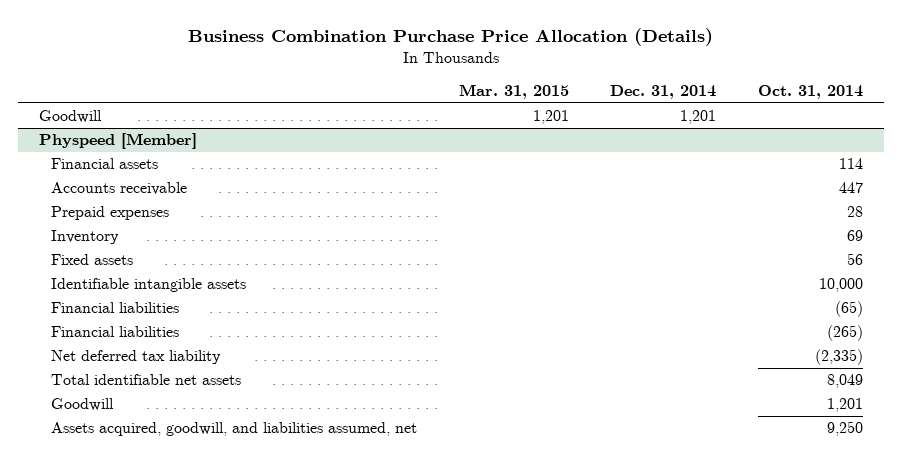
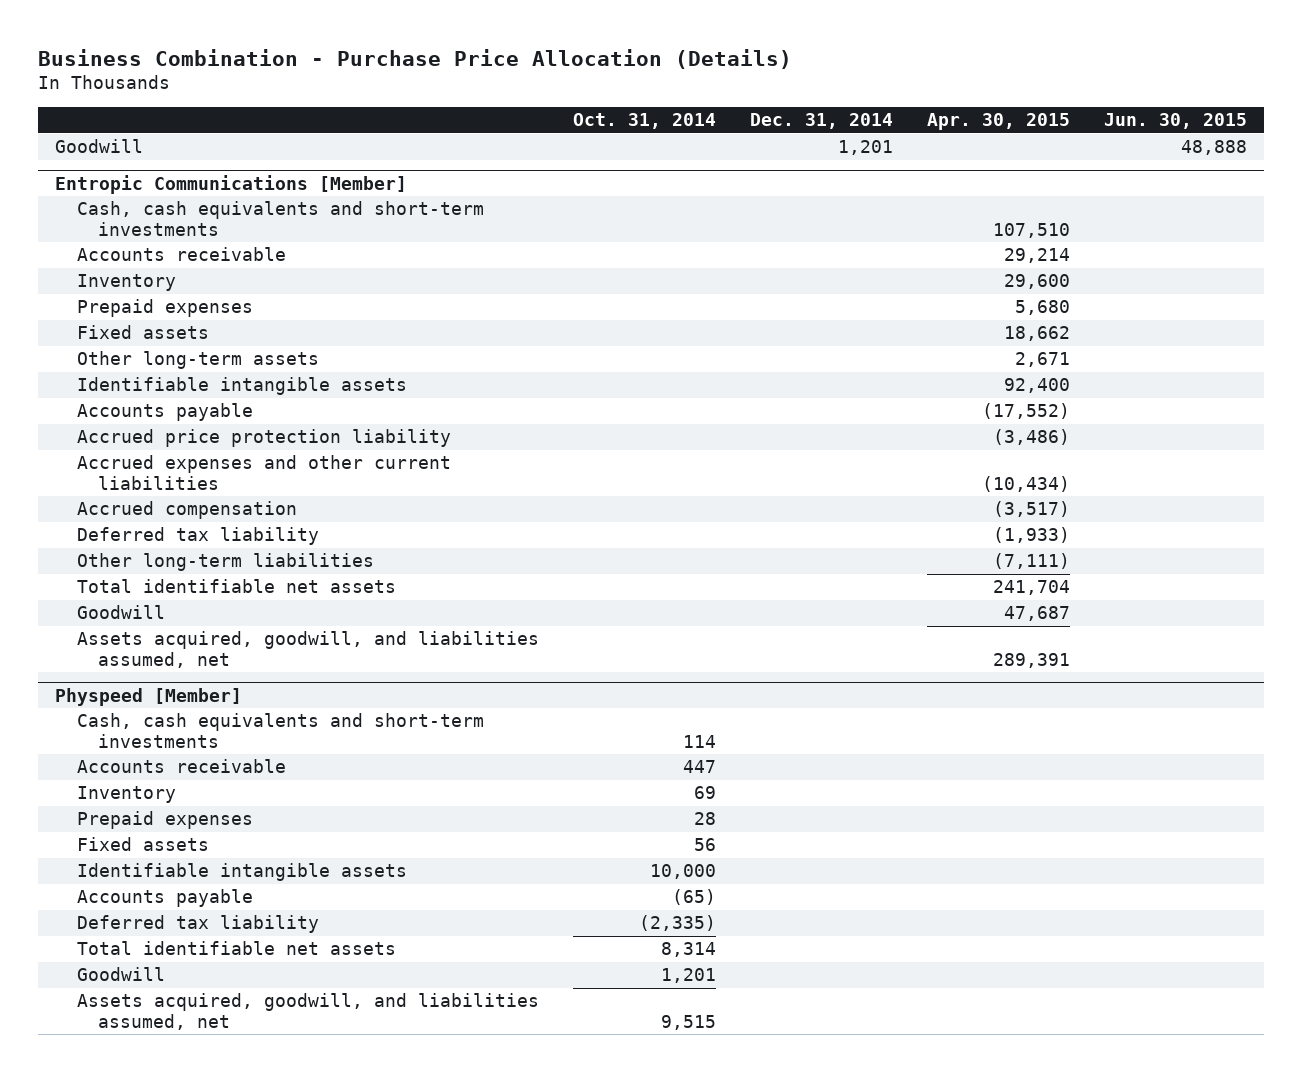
- Business Combination Purchase Price Allocation (Details)
+ Business Combination - Purchase Price Allocation (Details)
- | Mar. 31, 2015 | Dec. 31, 2014 | Oct. 31, 2014
+ | Oct. 31, 2014 | Dec. 31, 2014 | Apr. 30, 2015 | Jun. 30, 2015
+ Entropic Communications [Member]
+ Cash, cash equivalents and short-term investments | | | 107,510 |
+ Accounts receivable | | | 29,214 |
+ Inventory | | | 29,600 |
+ Prepaid expenses | | | 5,680 |
+ Fixed assets | | | 18,662 |
+ Other long-term assets | | | 2,671 |
+ Identifiable intangible assets | | | 92,400 |
+ Accounts payable | | | (17,552) |
+ Accrued price protection liability | | | (3,486) |
+ Accrued expenses and other current liabilities | | | (10,434) |
+ Accrued compensation | | | (3,517) |
+ Deferred tax liability | | | (1,933) |
+ Other long-term liabilities | | | (7,111) |
+ Total identifiable net assets | | | 241,704 |
+ Goodwill | | | 47,687 |
+ Assets acquired, goodwill, and liabilities assumed, net | | | 289,391 |
@ Physpeed [Member]
- Financial assets | | | 114
+ Cash, cash equivalents and short-term investments | 114 | | |
moved down: Prepaid expenses | 28 | | |
- Financial liabilities | | | (65)
- Financial liabilities | | | (265)
- Net deferred tax liability | | | (2,335)
- Total identifiable net assets | | | 8,049
+ Accounts payable | (65) | | |
+ Deferred tax liability | (2,335) | | |
+ Total identifiable net assets | 8,314 | | |
- Assets acquired, goodwill, and liabilities assumed, net | | | 9,250
+ Assets acquired, goodwill, and liabilities assumed, net | 9,515 | | |

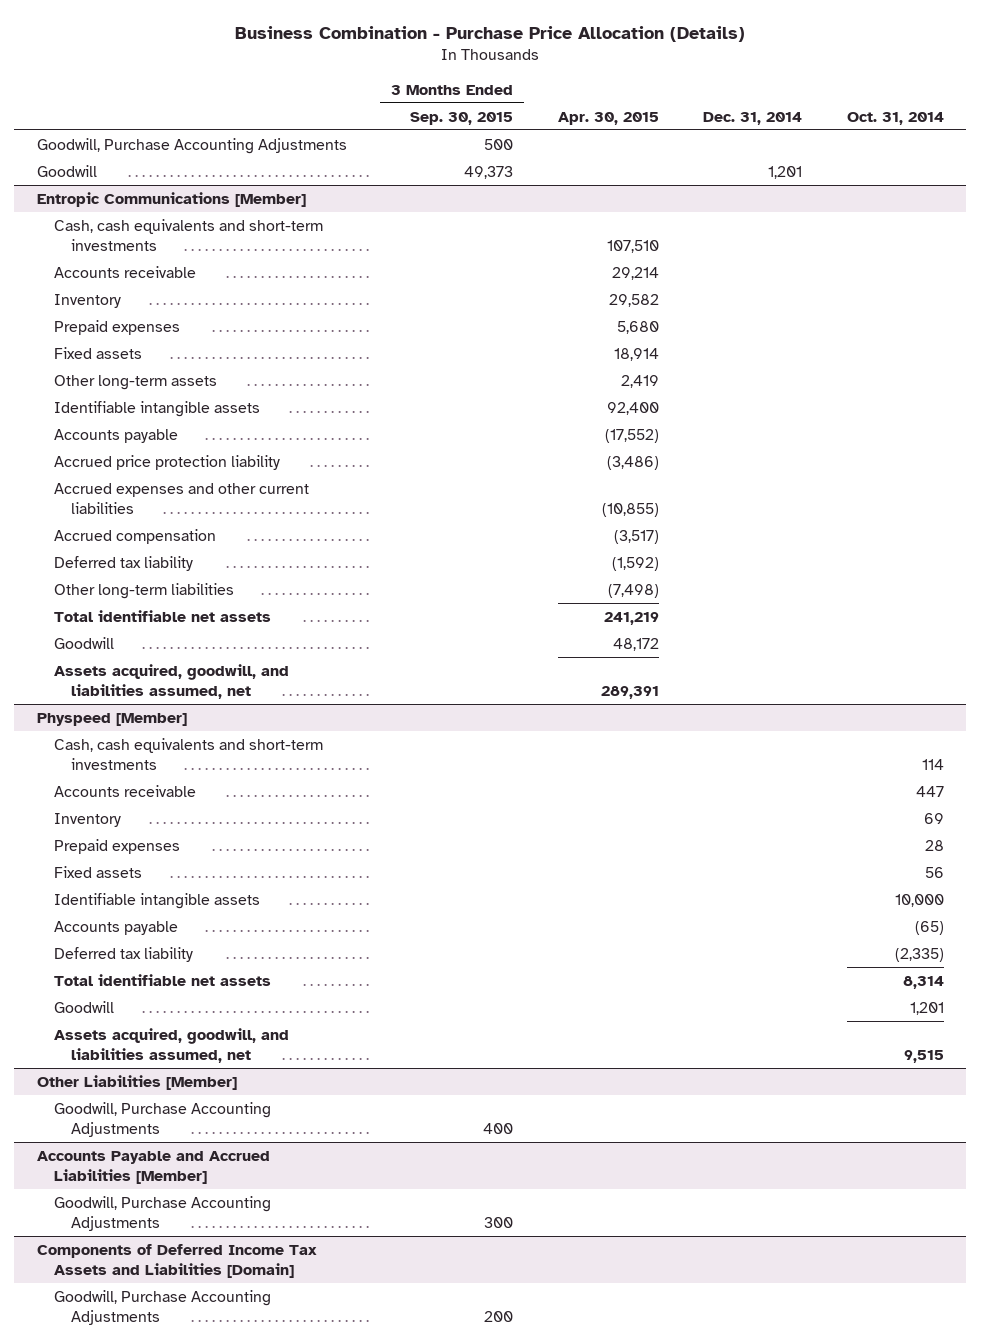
- | Oct. 31, 2014 | Dec. 31, 2014 | Apr. 30, 2015 | Jun. 30, 2015
+ | 3 Months Ended Sep. 30, 2015 | Apr. 30, 2015 | Dec. 31, 2014 | Oct. 31, 2014
+ Goodwill, Purchase Accounting Adjustments | 500 | | |
@ Entropic Communications [Member]
- Inventory | | | 29,600 |
+ Inventory | | 29,582 | |
- Fixed assets | | | 18,662 |
- Other long-term assets | | | 2,671 |
+ Fixed assets | | 18,914 | |
+ Other long-term assets | | 2,419 | |
- Accrued expenses and other current liabilities | | | (10,434) |
+ Accrued expenses and other current liabilities | | (10,855) | |
- Deferred tax liability | | | (1,933) |
- Other long-term liabilities | | | (7,111) |
- Total identifiable net assets | | | 241,704 |
- Goodwill | | | 47,687 |
+ Deferred tax liability | | (1,592) | |
+ Other long-term liabilities | | (7,498) | |
+ Total identifiable net assets | | 241,219 | |
+ Goodwill | | 48,172 | |
+ Other Liabilities [Member]
+ Goodwill, Purchase Accounting Adjustments | 400 | | |
+ Accounts Payable and Accrued Liabilities [Member]
+ Goodwill, Purchase Accounting Adjustments | 300 | | |
+ Components of Deferred Income Tax Assets and Liabilities [Domain]
+ Goodwill, Purchase Accounting Adjustments | 200 | | |

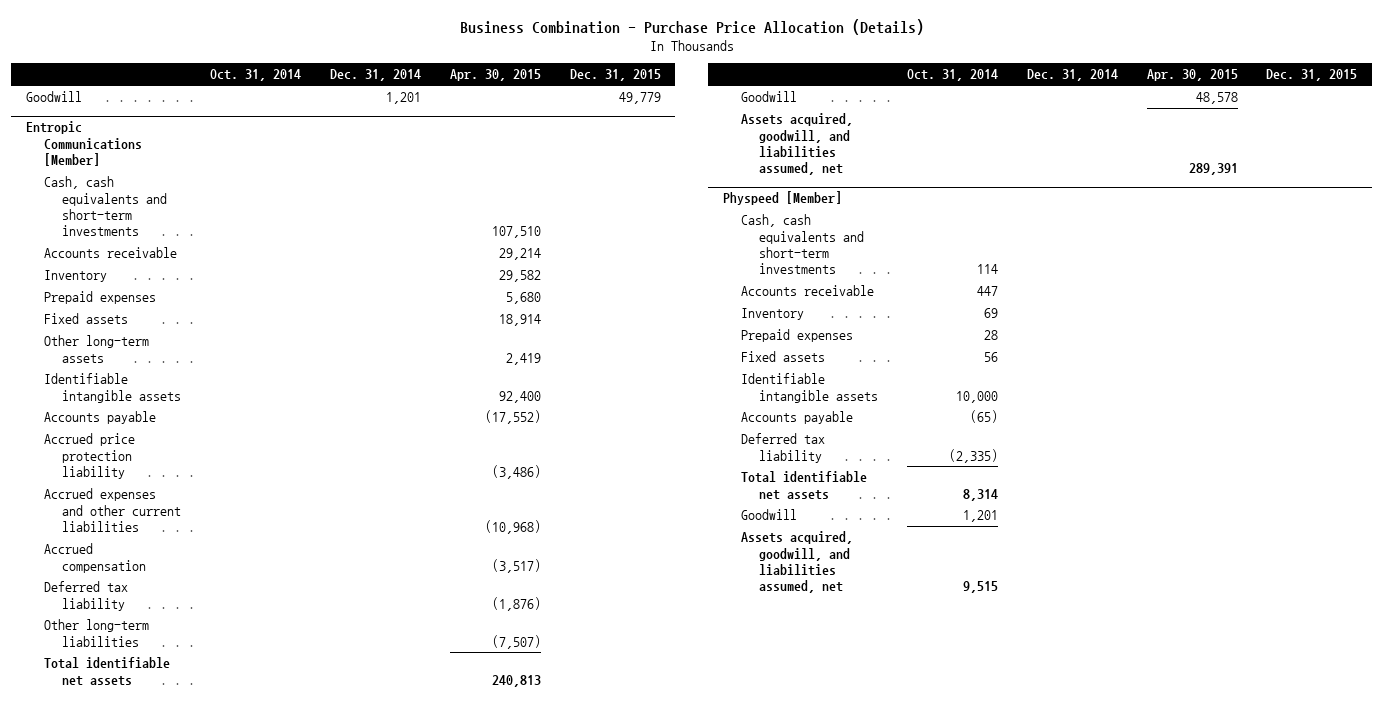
- | 3 Months Ended Sep. 30, 2015 | Apr. 30, 2015 | Dec. 31, 2014 | Oct. 31, 2014
+ | Oct. 31, 2014 | Dec. 31, 2014 | Apr. 30, 2015 | Dec. 31, 2015
- Goodwill, Purchase Accounting Adjustments | 500 | | |
@ Entropic Communications [Member]
- Accrued expenses and other current liabilities | | (10,855) | |
+ Accrued expenses and other current liabilities | | | (10,968) |
- Deferred tax liability | | (1,592) | |
- Other long-term liabilities | | (7,498) | |
- Total identifiable net assets | | 241,219 | |
- Goodwill | | 48,172 | |
+ Deferred tax liability | | | (1,876) |
+ Other long-term liabilities | | | (7,507) |
+ Total identifiable net assets | | | 240,813 |
+ Goodwill | | | 48,578 |
- Other Liabilities [Member]
- Goodwill, Purchase Accounting Adjustments | 400 | | |
- Accounts Payable and Accrued Liabilities [Member]
- Goodwill, Purchase Accounting Adjustments | 300 | | |
- Components of Deferred Income Tax Assets and Liabilities [Domain]
- Goodwill, Purchase Accounting Adjustments | 200 | | |

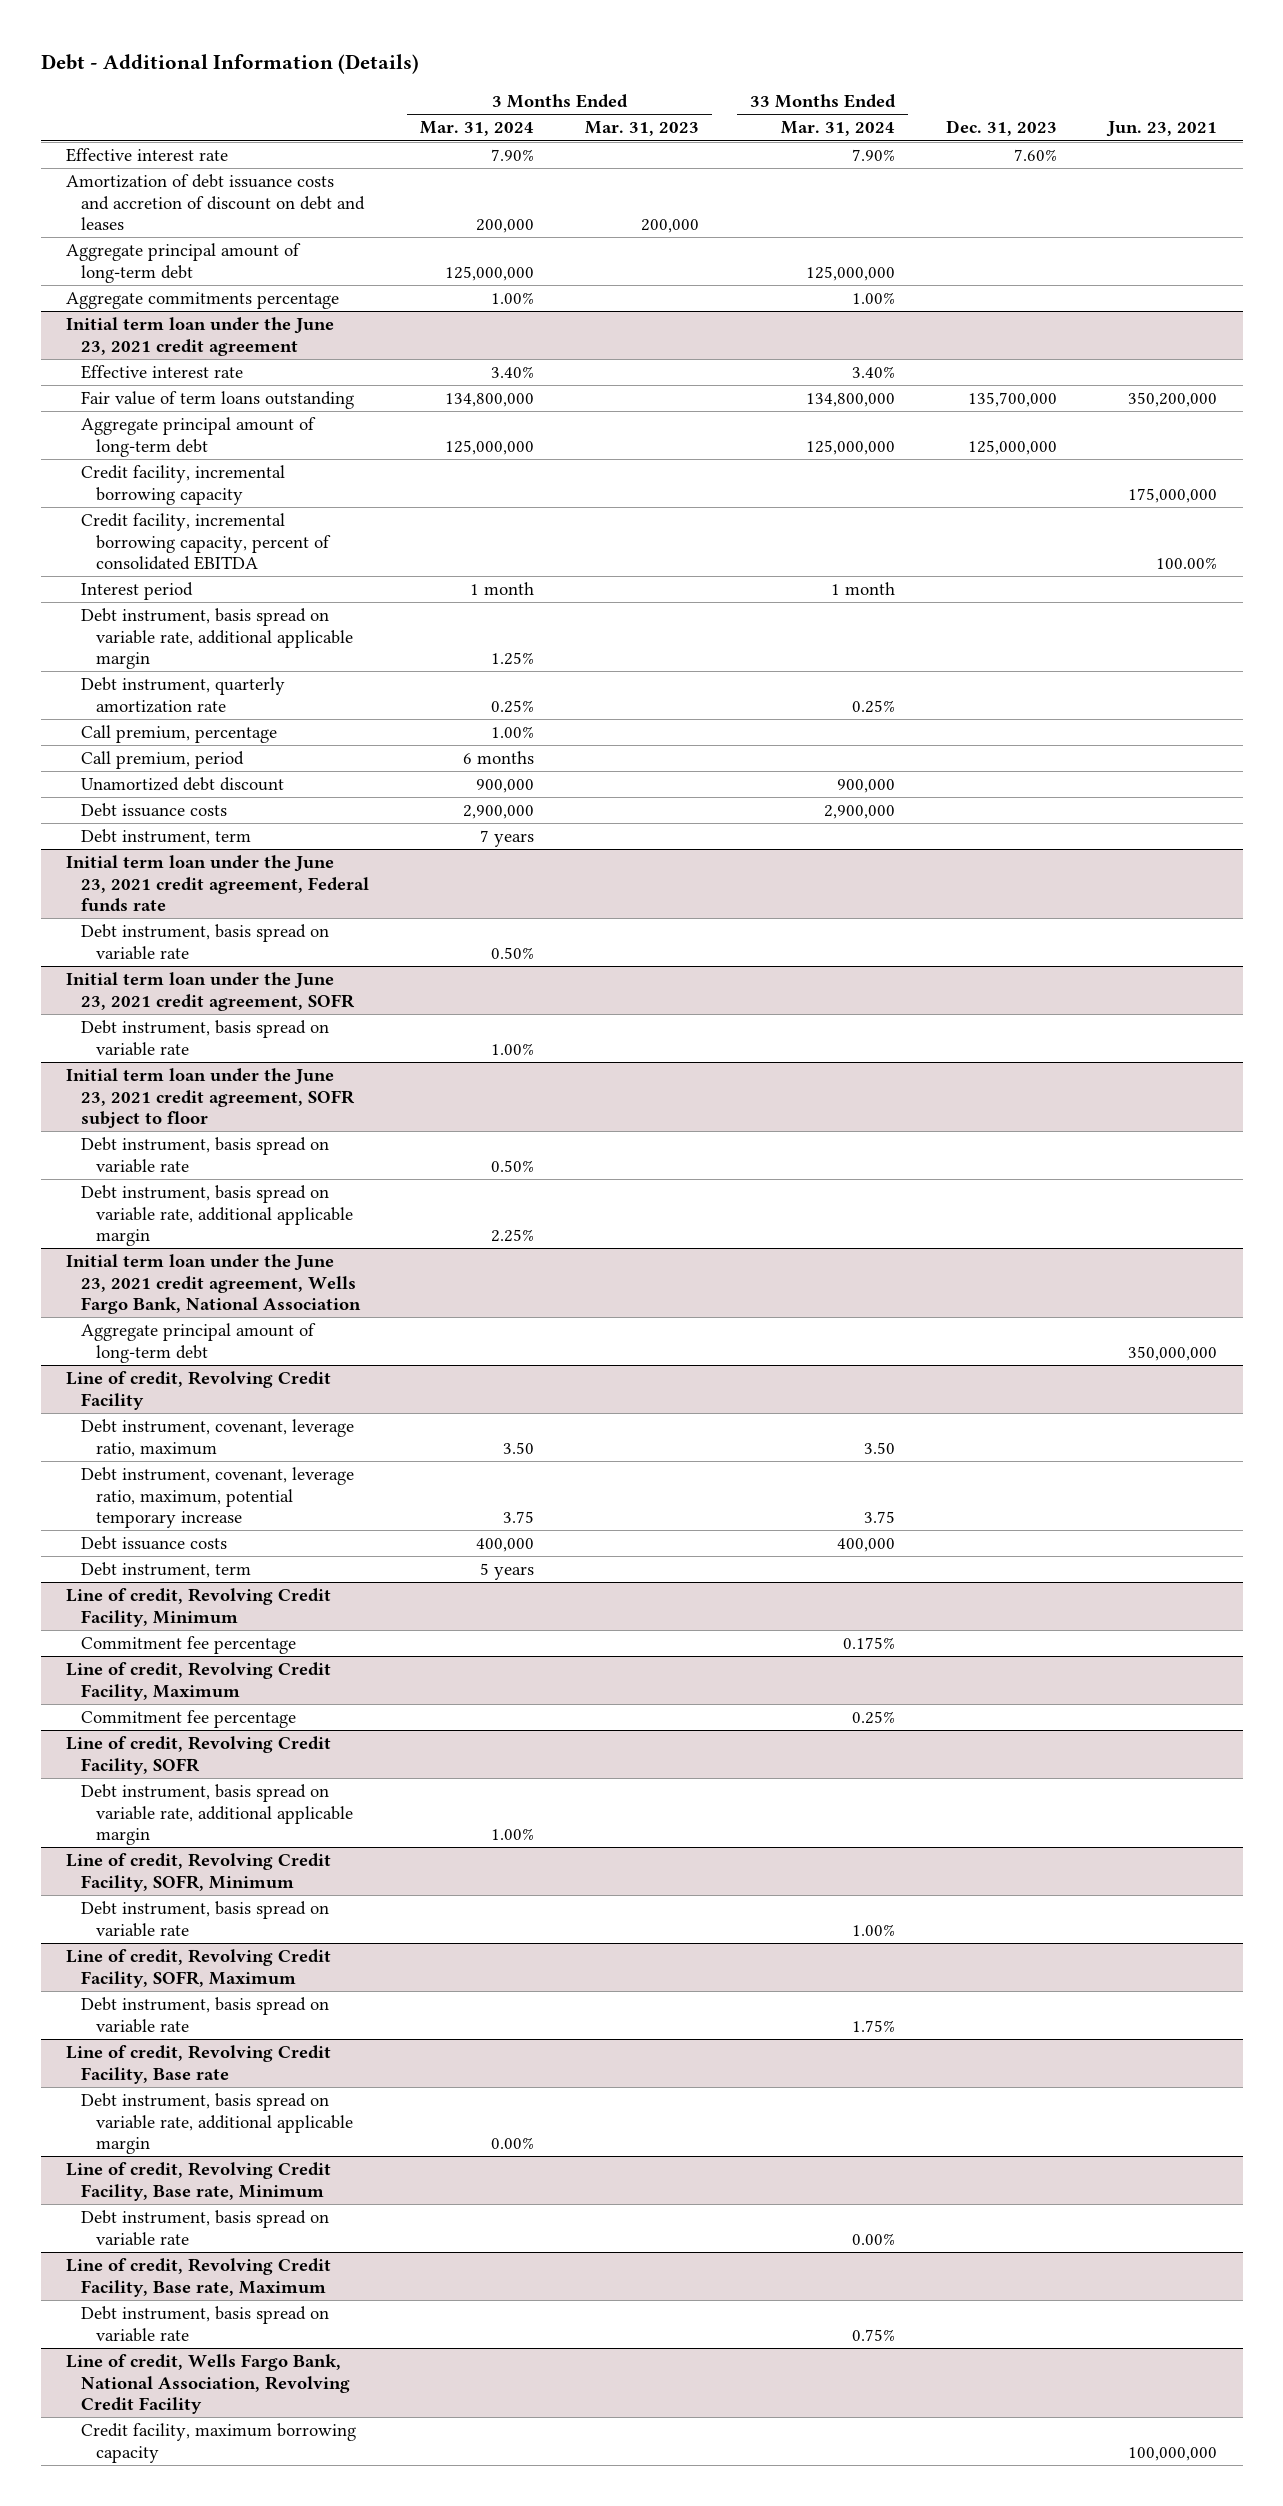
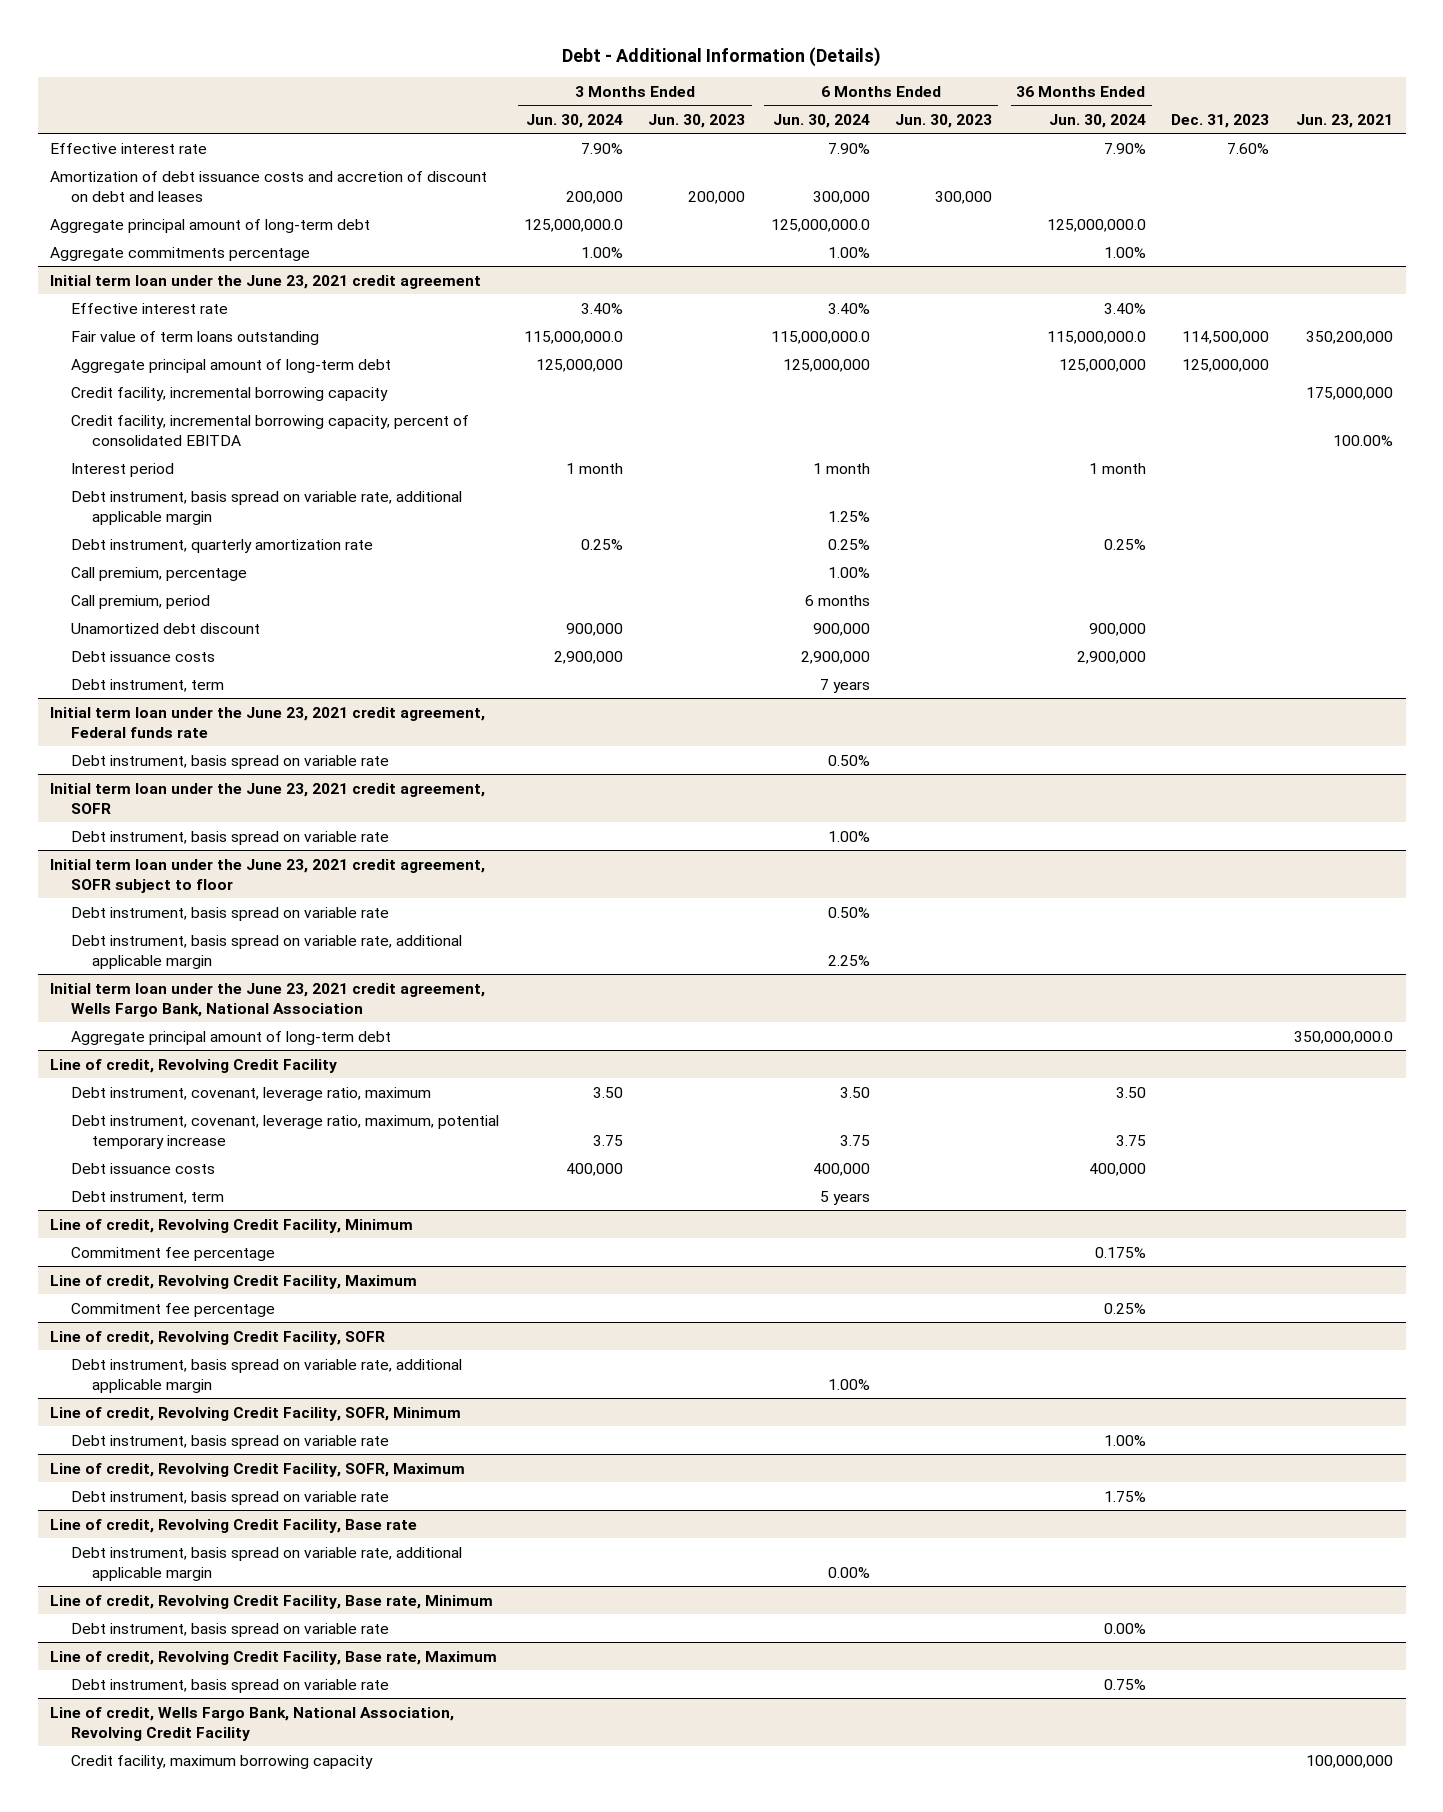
- | 3 Months Ended Mar. 31, 2024 | 3 Months Ended Mar. 31, 2023 | 33 Months Ended Mar. 31, 2024 | Dec. 31, 2023 | Jun. 23, 2021
+ | 3 Months Ended Jun. 30, 2024 | 3 Months Ended Jun. 30, 2023 | 6 Months Ended Jun. 30, 2024 | 6 Months Ended Jun. 30, 2023 | 36 Months Ended Jun. 30, 2024 | Dec. 31, 2023 | Jun. 23, 2021
@ Initial term loan under the June 23, 2021 credit agreement
- Fair value of term loans outstanding | 134,800,000 | | 134,800,000 | 135,700,000 | 350,200,000
+ Fair value of term loans outstanding | 115,000,000.0 | | 115,000,000.0 | | 115,000,000.0 | 114,500,000 | 350,200,000
@ Initial term loan under the June 23, 2021 credit agreement, Wells Fargo Bank, National Association
- Aggregate principal amount of long-term debt | | | | | 350,000,000
+ Aggregate principal amount of long-term debt | | | | | | | 350,000,000.0

